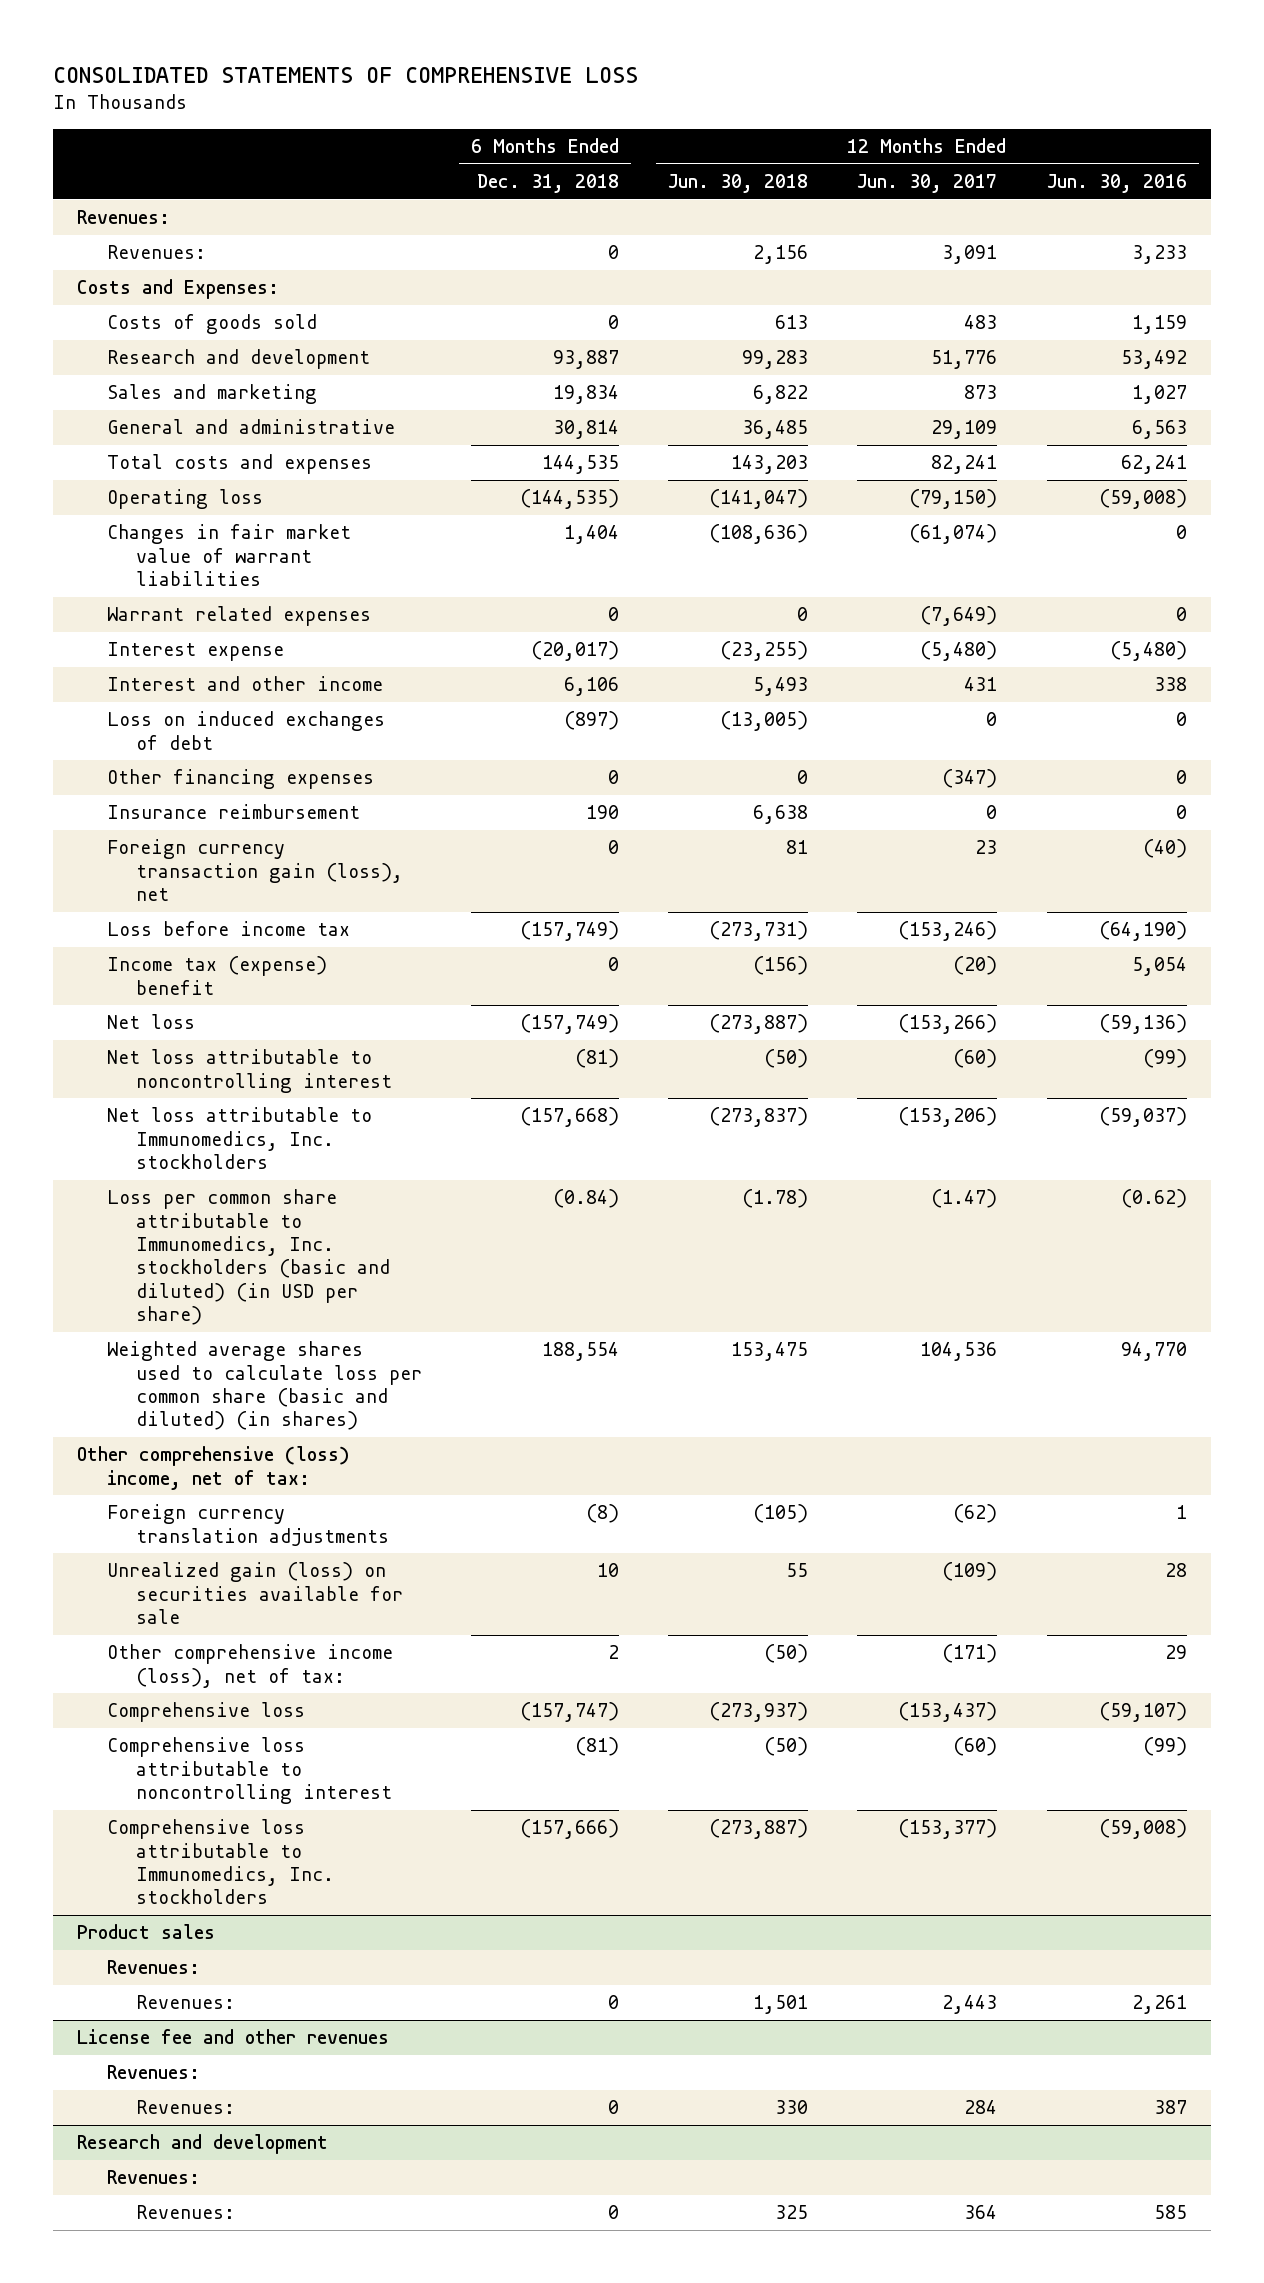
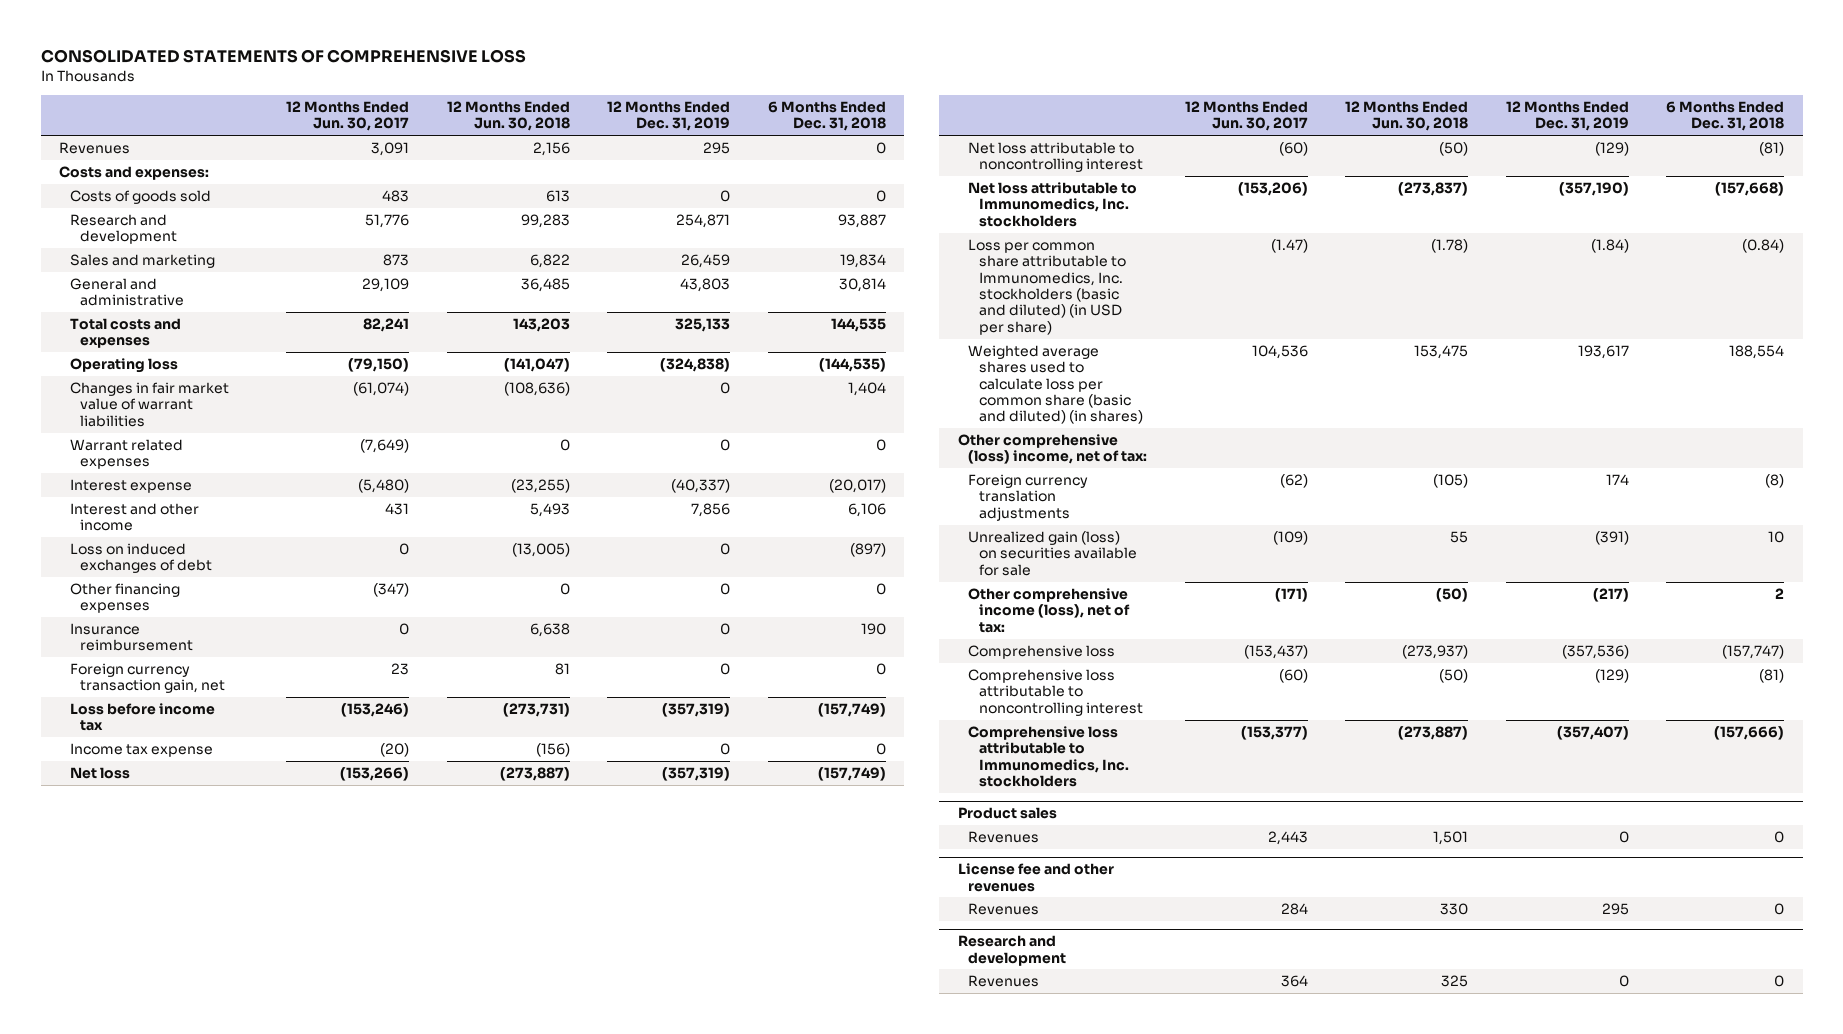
- | 6 Months Ended Dec. 31, 2018 | 12 Months Ended Jun. 30, 2018 | 12 Months Ended Jun. 30, 2017 | 12 Months Ended Jun. 30, 2016
+ | 12 Months Ended Jun. 30, 2017 | 12 Months Ended Jun. 30, 2018 | 12 Months Ended Dec. 31, 2019 | 6 Months Ended Dec. 31, 2018
- Revenues:
- Revenues: | 0 | 2,156 | 3,091 | 3,233
- Costs and Expenses:
+ Revenues | 3,091 | 2,156 | 295 | 0
+ Costs and expenses:
- Foreign currency transaction gain (loss), net | 0 | 81 | 23 | (40)
+ Foreign currency transaction gain, net | 23 | 81 | 0 | 0
- Income tax (expense) benefit | 0 | (156) | (20) | 5,054
+ Income tax expense | (20) | (156) | 0 | 0
@ Product sales
- Revenues:
- Revenues: | 0 | 1,501 | 2,443 | 2,261
+ Revenues | 2,443 | 1,501 | 0 | 0
@ License fee and other revenues
- Revenues:
- Revenues: | 0 | 330 | 284 | 387
+ Revenues | 284 | 330 | 295 | 0
@ Research and development
- Revenues:
- Revenues: | 0 | 325 | 364 | 585
+ Revenues | 364 | 325 | 0 | 0

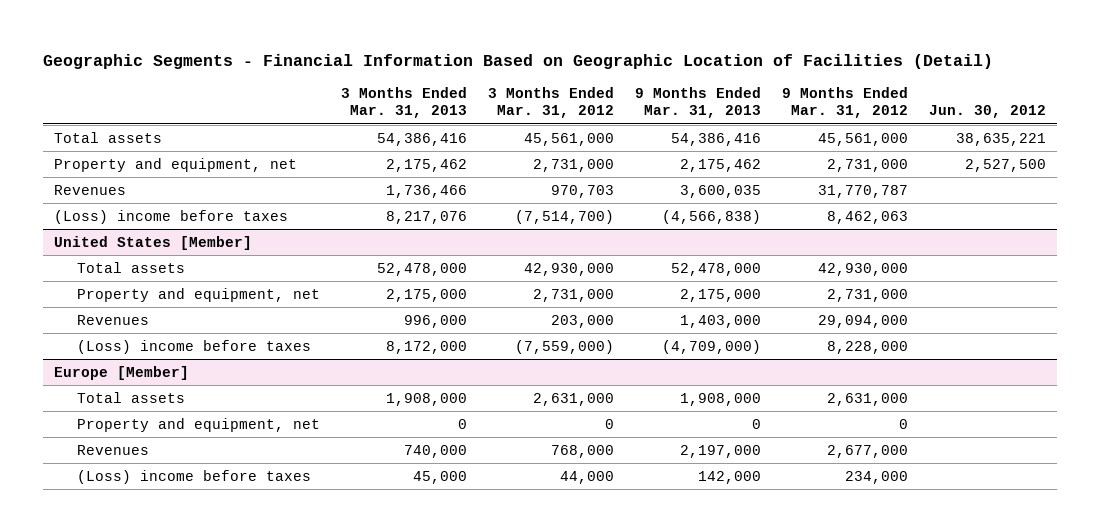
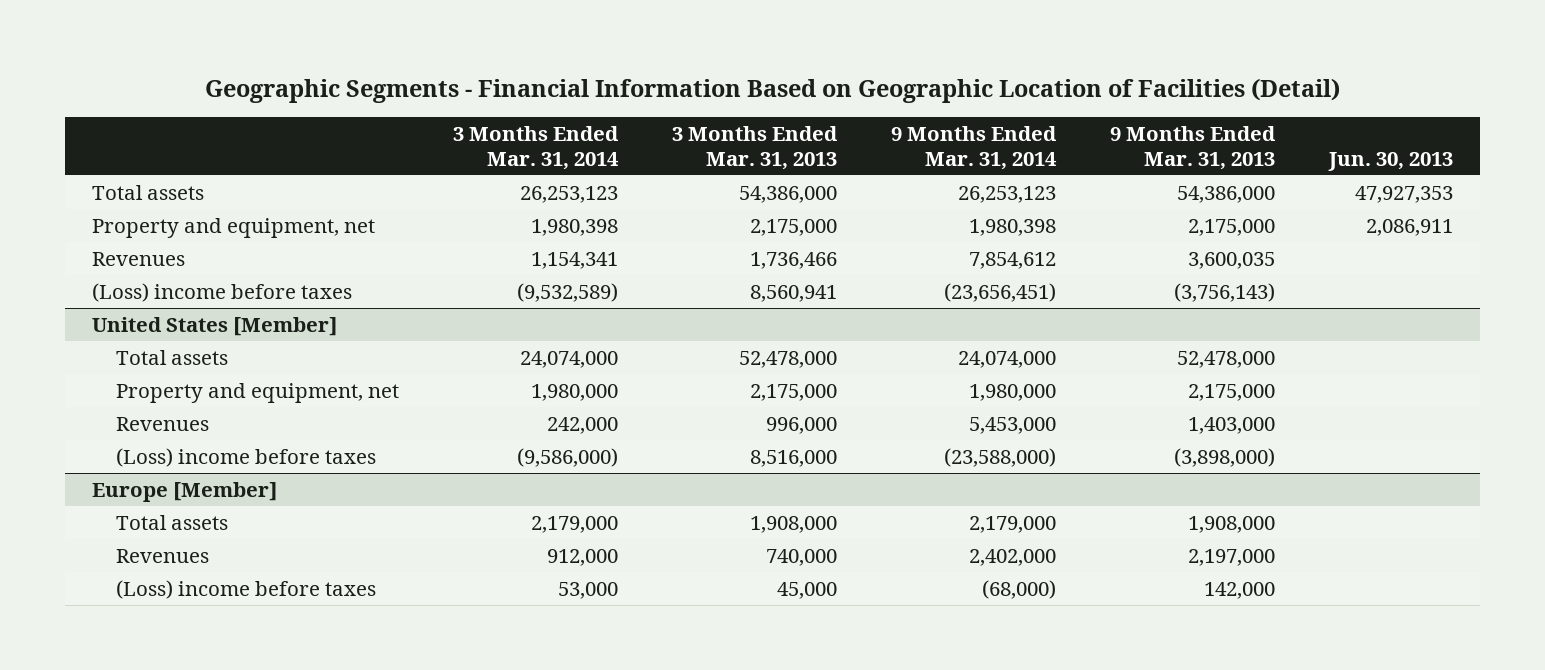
- | 3 Months Ended Mar. 31, 2013 | 3 Months Ended Mar. 31, 2012 | 9 Months Ended Mar. 31, 2013 | 9 Months Ended Mar. 31, 2012 | Jun. 30, 2012
+ | 3 Months Ended Mar. 31, 2014 | 3 Months Ended Mar. 31, 2013 | 9 Months Ended Mar. 31, 2014 | 9 Months Ended Mar. 31, 2013 | Jun. 30, 2013
- Total assets | 54,386,416 | 45,561,000 | 54,386,416 | 45,561,000 | 38,635,221
- Property and equipment, net | 2,175,462 | 2,731,000 | 2,175,462 | 2,731,000 | 2,527,500
+ Total assets | 26,253,123 | 54,386,000 | 26,253,123 | 54,386,000 | 47,927,353
+ Property and equipment, net | 1,980,398 | 2,175,000 | 1,980,398 | 2,175,000 | 2,086,911
- (Loss) income before taxes | 8,217,076 | (7,514,700) | (4,566,838) | 8,462,063 |
+ (Loss) income before taxes | (9,532,589) | 8,560,941 | (23,656,451) | (3,756,143) |
@ United States [Member]
- (Loss) income before taxes | 8,172,000 | (7,559,000) | (4,709,000) | 8,228,000 |
+ (Loss) income before taxes | (9,586,000) | 8,516,000 | (23,588,000) | (3,898,000) |
@ Europe [Member]
- Property and equipment, net | 0 | 0 | 0 | 0 |

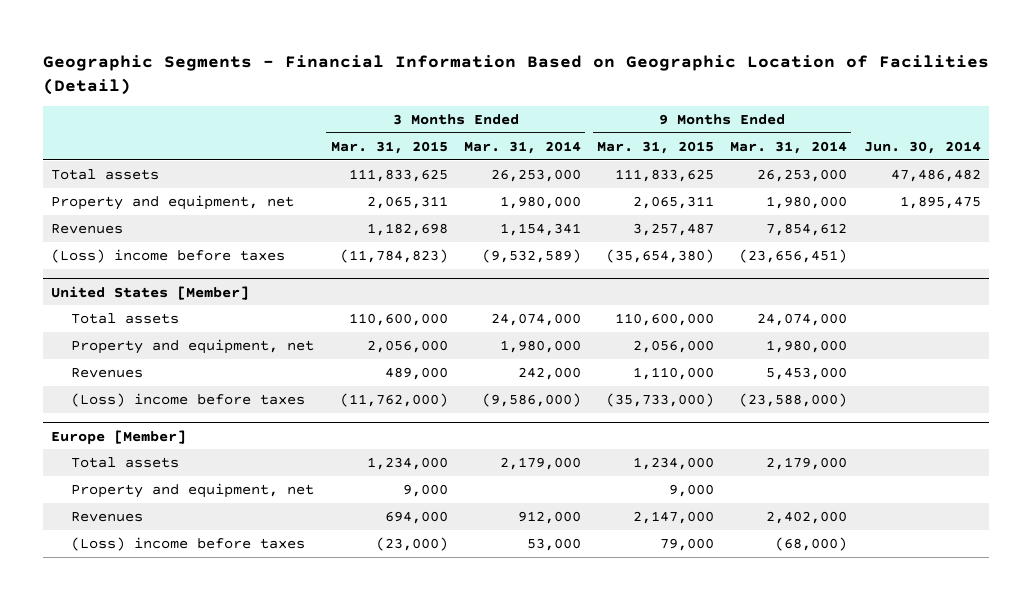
- | 3 Months Ended Mar. 31, 2014 | 3 Months Ended Mar. 31, 2013 | 9 Months Ended Mar. 31, 2014 | 9 Months Ended Mar. 31, 2013 | Jun. 30, 2013
+ | 3 Months Ended Mar. 31, 2015 | 3 Months Ended Mar. 31, 2014 | 9 Months Ended Mar. 31, 2015 | 9 Months Ended Mar. 31, 2014 | Jun. 30, 2014
- Total assets | 26,253,123 | 54,386,000 | 26,253,123 | 54,386,000 | 47,927,353
- Property and equipment, net | 1,980,398 | 2,175,000 | 1,980,398 | 2,175,000 | 2,086,911
+ Total assets | 111,833,625 | 26,253,000 | 111,833,625 | 26,253,000 | 47,486,482
+ Property and equipment, net | 2,065,311 | 1,980,000 | 2,065,311 | 1,980,000 | 1,895,475
@ Europe [Member]
+ Property and equipment, net | 9,000 | | 9,000 | |

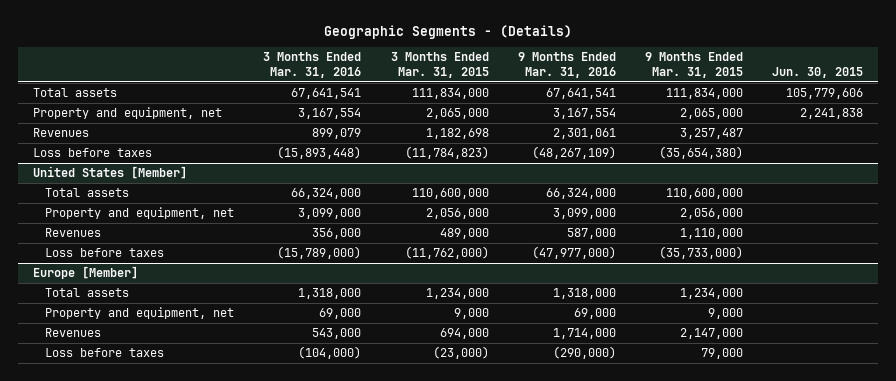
- Geographic Segments - Financial Information Based on Geographic Location of Facilities (Detail)
+ Geographic Segments - (Details)
- | 3 Months Ended Mar. 31, 2015 | 3 Months Ended Mar. 31, 2014 | 9 Months Ended Mar. 31, 2015 | 9 Months Ended Mar. 31, 2014 | Jun. 30, 2014
+ | 3 Months Ended Mar. 31, 2016 | 3 Months Ended Mar. 31, 2015 | 9 Months Ended Mar. 31, 2016 | 9 Months Ended Mar. 31, 2015 | Jun. 30, 2015
- Total assets | 111,833,625 | 26,253,000 | 111,833,625 | 26,253,000 | 47,486,482
- Property and equipment, net | 2,065,311 | 1,980,000 | 2,065,311 | 1,980,000 | 1,895,475
+ Total assets | 67,641,541 | 111,834,000 | 67,641,541 | 111,834,000 | 105,779,606
+ Property and equipment, net | 3,167,554 | 2,065,000 | 3,167,554 | 2,065,000 | 2,241,838
- (Loss) income before taxes | (11,784,823) | (9,532,589) | (35,654,380) | (23,656,451) |
+ Loss before taxes | (15,893,448) | (11,784,823) | (48,267,109) | (35,654,380) |
@ United States [Member]
- (Loss) income before taxes | (11,762,000) | (9,586,000) | (35,733,000) | (23,588,000) |
+ Loss before taxes | (15,789,000) | (11,762,000) | (47,977,000) | (35,733,000) |
@ Europe [Member]
- (Loss) income before taxes | (23,000) | 53,000 | 79,000 | (68,000) |
+ Loss before taxes | (104,000) | (23,000) | (290,000) | 79,000 |

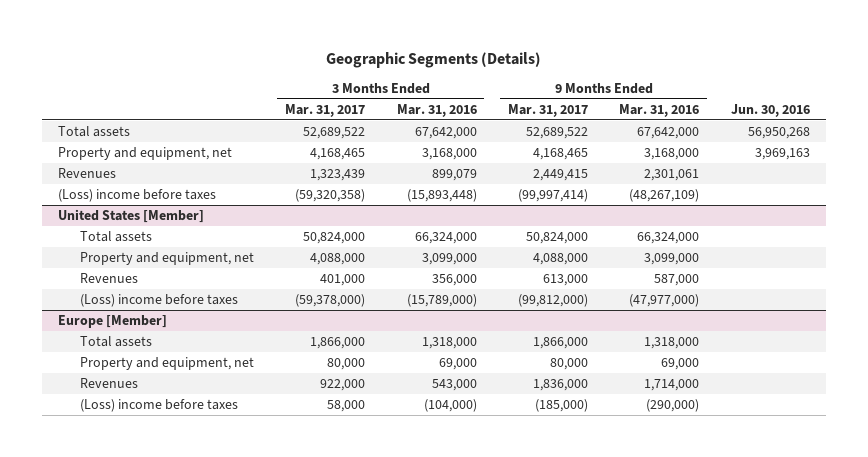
- Geographic Segments - (Details)
+ Geographic Segments (Details)
- | 3 Months Ended Mar. 31, 2016 | 3 Months Ended Mar. 31, 2015 | 9 Months Ended Mar. 31, 2016 | 9 Months Ended Mar. 31, 2015 | Jun. 30, 2015
+ | 3 Months Ended Mar. 31, 2017 | 3 Months Ended Mar. 31, 2016 | 9 Months Ended Mar. 31, 2017 | 9 Months Ended Mar. 31, 2016 | Jun. 30, 2016
- Total assets | 67,641,541 | 111,834,000 | 67,641,541 | 111,834,000 | 105,779,606
- Property and equipment, net | 3,167,554 | 2,065,000 | 3,167,554 | 2,065,000 | 2,241,838
+ Total assets | 52,689,522 | 67,642,000 | 52,689,522 | 67,642,000 | 56,950,268
+ Property and equipment, net | 4,168,465 | 3,168,000 | 4,168,465 | 3,168,000 | 3,969,163
- Loss before taxes | (15,893,448) | (11,784,823) | (48,267,109) | (35,654,380) |
+ (Loss) income before taxes | (59,320,358) | (15,893,448) | (99,997,414) | (48,267,109) |
@ United States [Member]
- Loss before taxes | (15,789,000) | (11,762,000) | (47,977,000) | (35,733,000) |
+ (Loss) income before taxes | (59,378,000) | (15,789,000) | (99,812,000) | (47,977,000) |
@ Europe [Member]
- Loss before taxes | (104,000) | (23,000) | (290,000) | 79,000 |
+ (Loss) income before taxes | 58,000 | (104,000) | (185,000) | (290,000) |

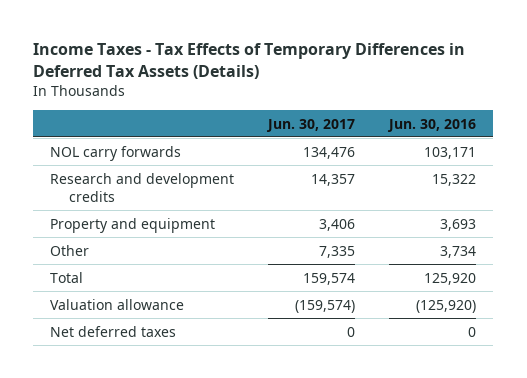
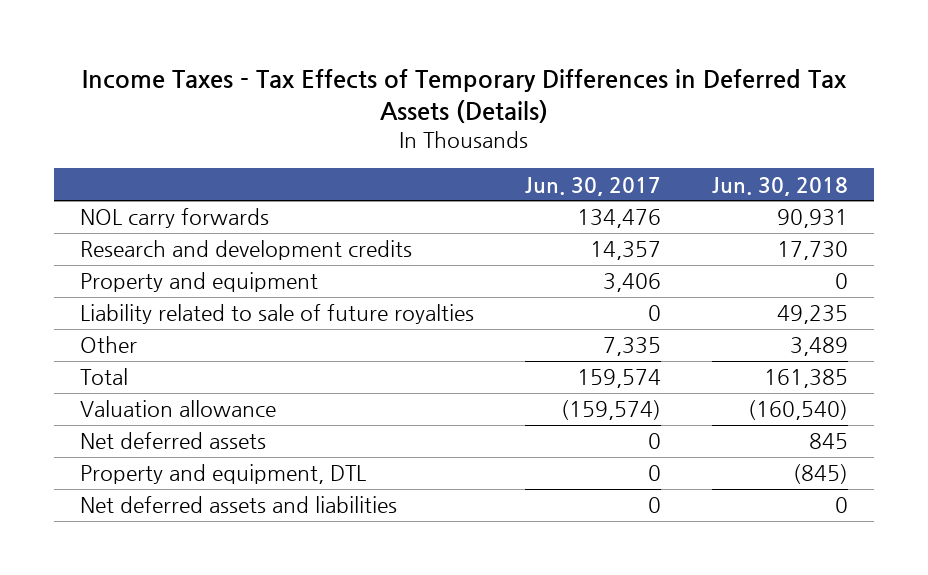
- | Jun. 30, 2017 | Jun. 30, 2016
+ | Jun. 30, 2017 | Jun. 30, 2018
+ Liability related to sale of future royalties | 0 | 49,235
- Net deferred taxes | 0 | 0
+ Net deferred assets | 0 | 845
+ Property and equipment, DTL | 0 | (845)
+ Net deferred assets and liabilities | 0 | 0

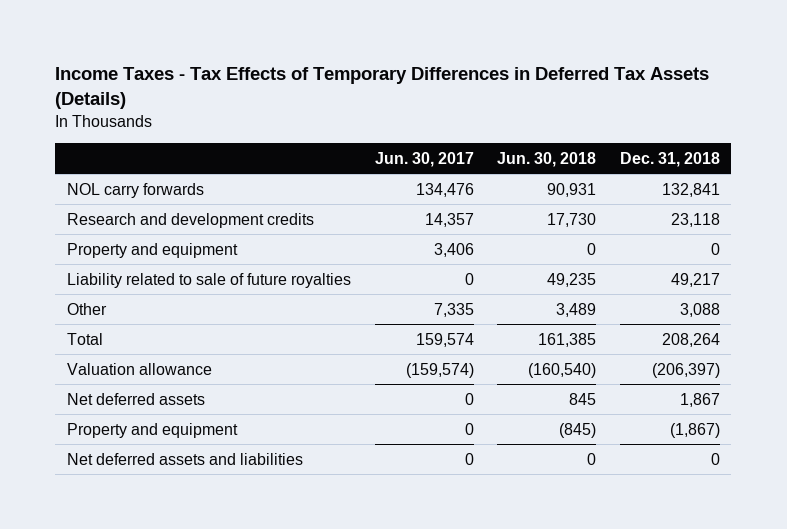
- | Jun. 30, 2017 | Jun. 30, 2018
+ | Jun. 30, 2017 | Jun. 30, 2018 | Dec. 31, 2018
- Property and equipment, DTL | 0 | (845)
+ Property and equipment | 0 | (845) | (1,867)

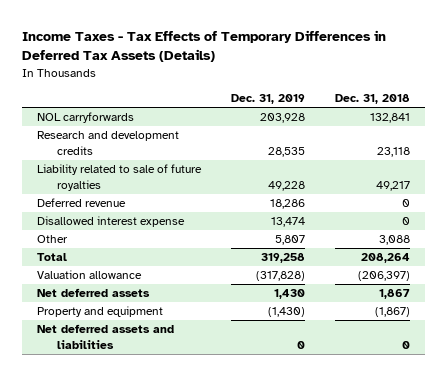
- | Jun. 30, 2017 | Jun. 30, 2018 | Dec. 31, 2018
+ | Dec. 31, 2019 | Dec. 31, 2018
- NOL carry forwards | 134,476 | 90,931 | 132,841
+ NOL carryforwards | 203,928 | 132,841
- Property and equipment | 3,406 | 0 | 0
+ Deferred revenue | 18,286 | 0
+ Disallowed interest expense | 13,474 | 0

